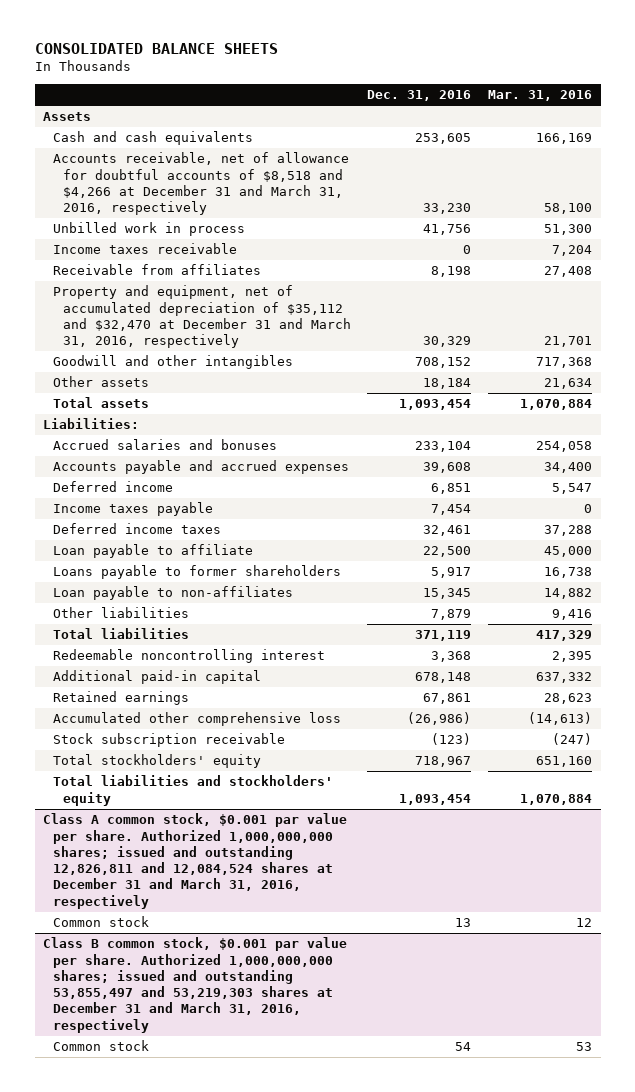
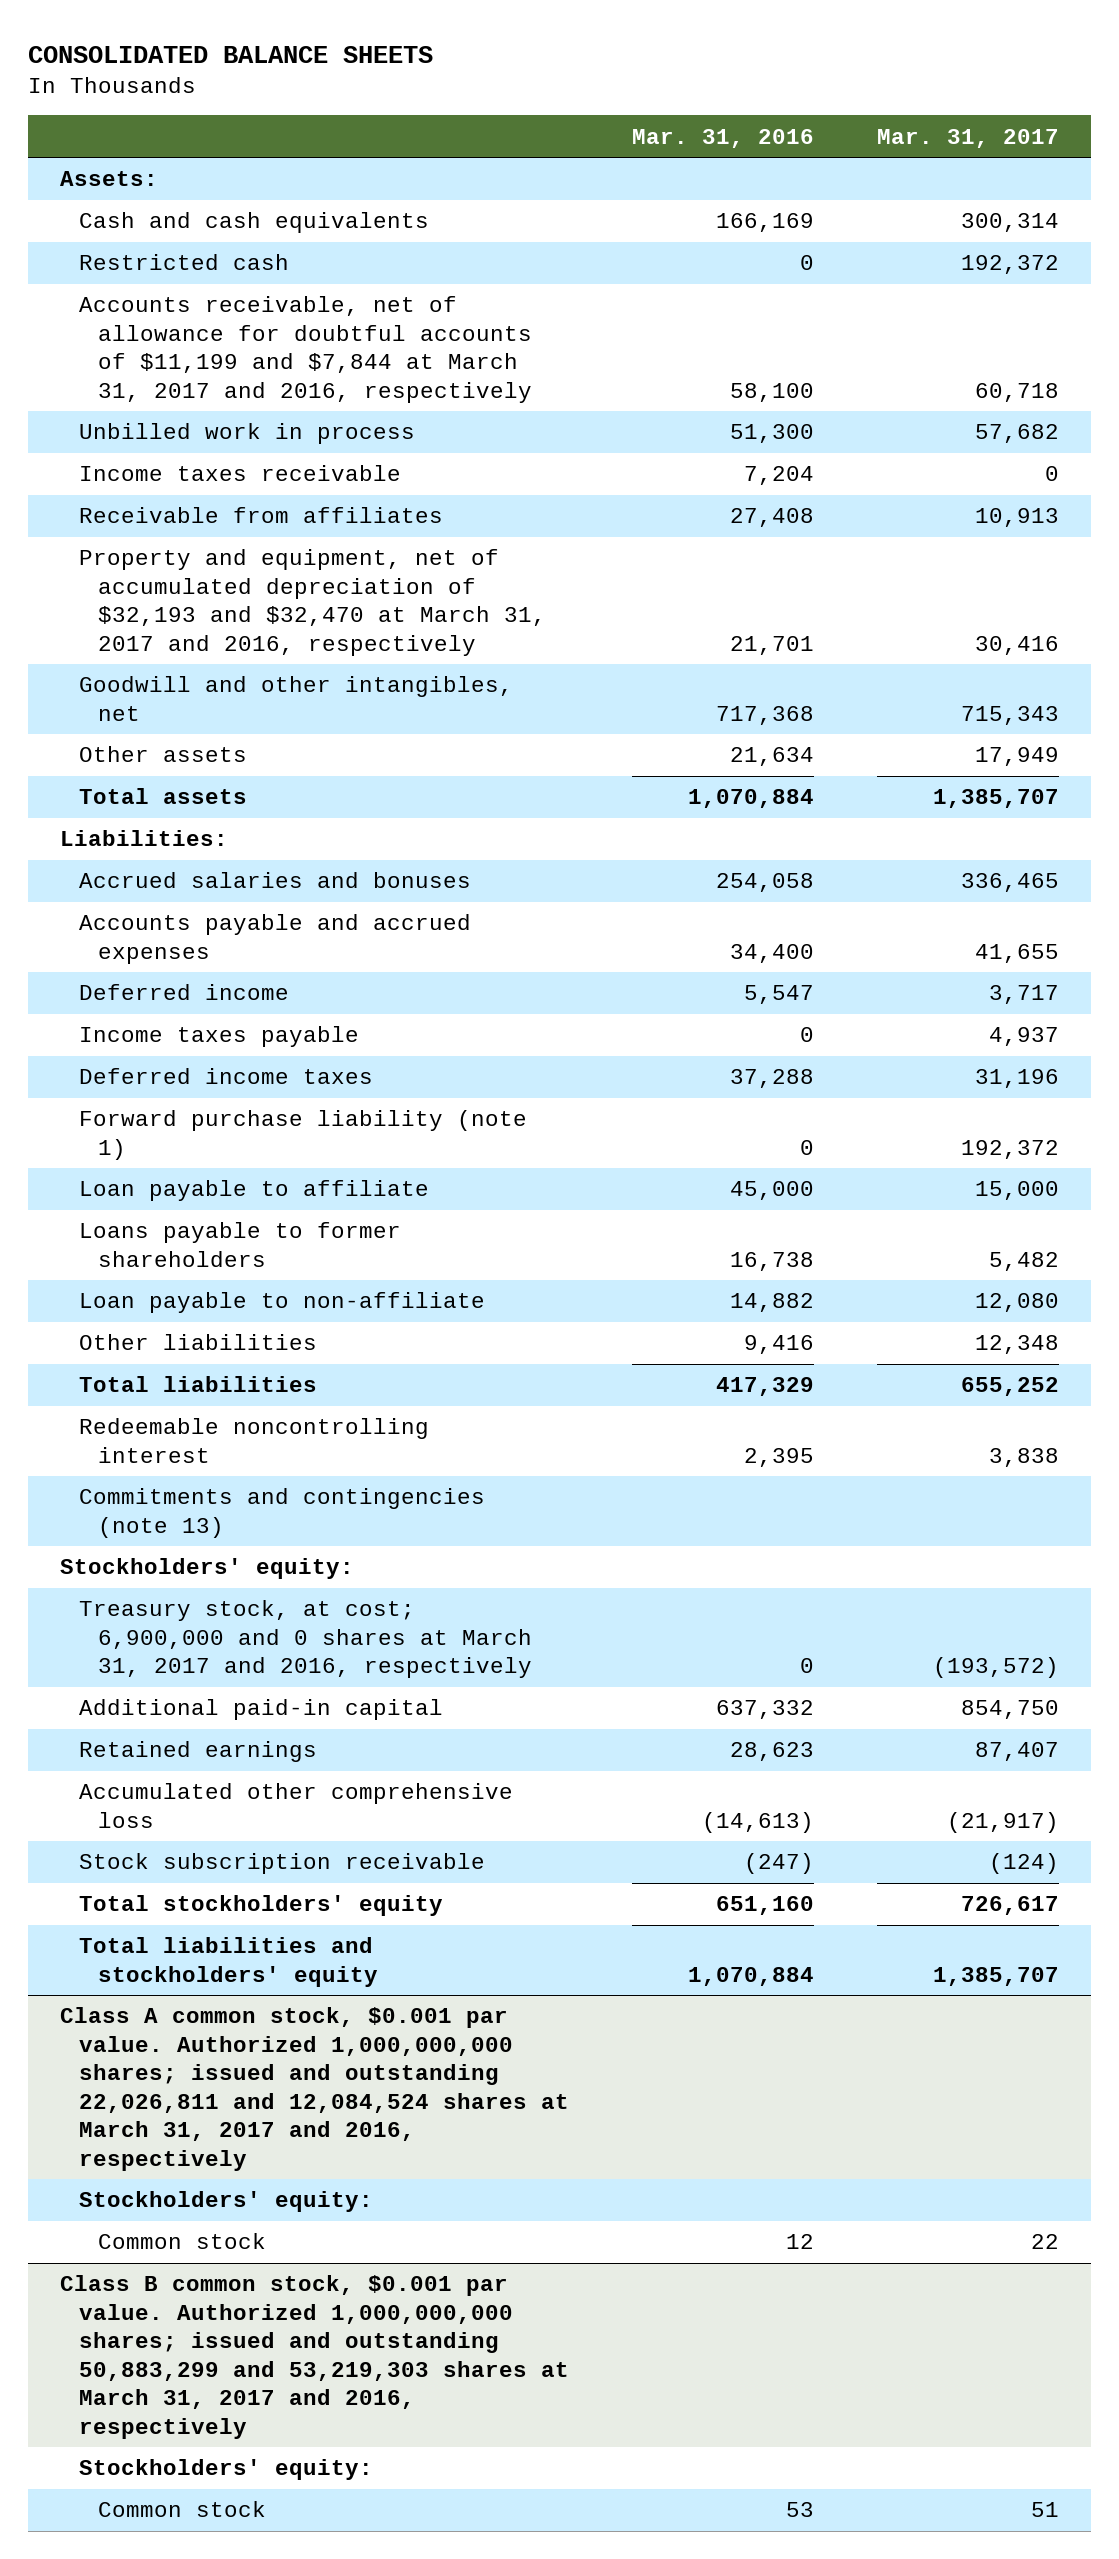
- | Dec. 31, 2016 | Mar. 31, 2016
+ | Mar. 31, 2016 | Mar. 31, 2017
- Assets
+ Assets:
- Accounts receivable, net of allowance for doubtful accounts of $8,518 and $4,266 at December 31 and March 31, 2016, respectively | 33,230 | 58,100
+ Restricted cash | 0 | 192,372
+ Accounts receivable, net of allowance for doubtful accounts of $11,199 and $7,844 at March 31, 2017 and 2016, respectively | 58,100 | 60,718
- Property and equipment, net of accumulated depreciation of $35,112 and $32,470 at December 31 and March 31, 2016, respectively | 30,329 | 21,701
- Goodwill and other intangibles | 708,152 | 717,368
+ Property and equipment, net of accumulated depreciation of $32,193 and $32,470 at March 31, 2017 and 2016, respectively | 21,701 | 30,416
+ Goodwill and other intangibles, net | 717,368 | 715,343
+ Forward purchase liability (note 1) | 0 | 192,372
- Loan payable to non-affiliates | 15,345 | 14,882
+ Loan payable to non-affiliate | 14,882 | 12,080
+ Commitments and contingencies (note 13)
+ Stockholders' equity:
+ Treasury stock, at cost; 6,900,000 and 0 shares at March 31, 2017 and 2016, respectively | 0 | (193,572)
- Class A common stock, $0.001 par value per share. Authorized 1,000,000,000 shares; issued and outstanding 12,826,811 and 12,084,524 shares at December 31 and March 31, 2016, respectively
+ Class A common stock, $0.001 par value. Authorized 1,000,000,000 shares; issued and outstanding 22,026,811 and 12,084,524 shares at March 31, 2017 and 2016, respectively
+ Stockholders' equity:
- Class B common stock, $0.001 par value per share. Authorized 1,000,000,000 shares; issued and outstanding 53,855,497 and 53,219,303 shares at December 31 and March 31, 2016, respectively
+ Class B common stock, $0.001 par value. Authorized 1,000,000,000 shares; issued and outstanding 50,883,299 and 53,219,303 shares at March 31, 2017 and 2016, respectively
+ Stockholders' equity:

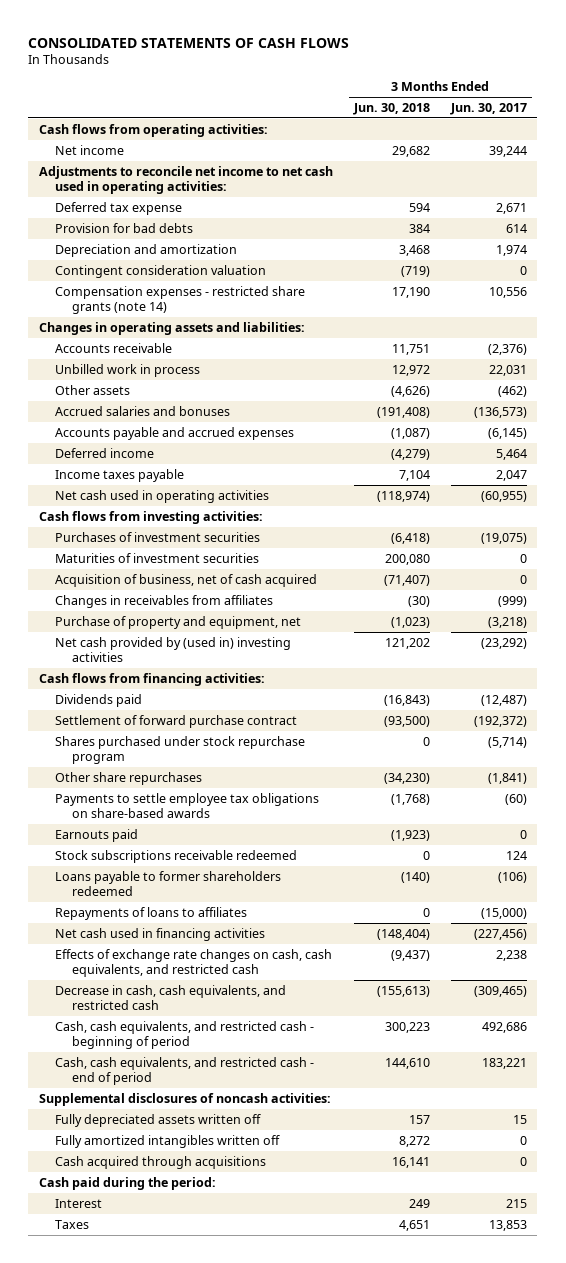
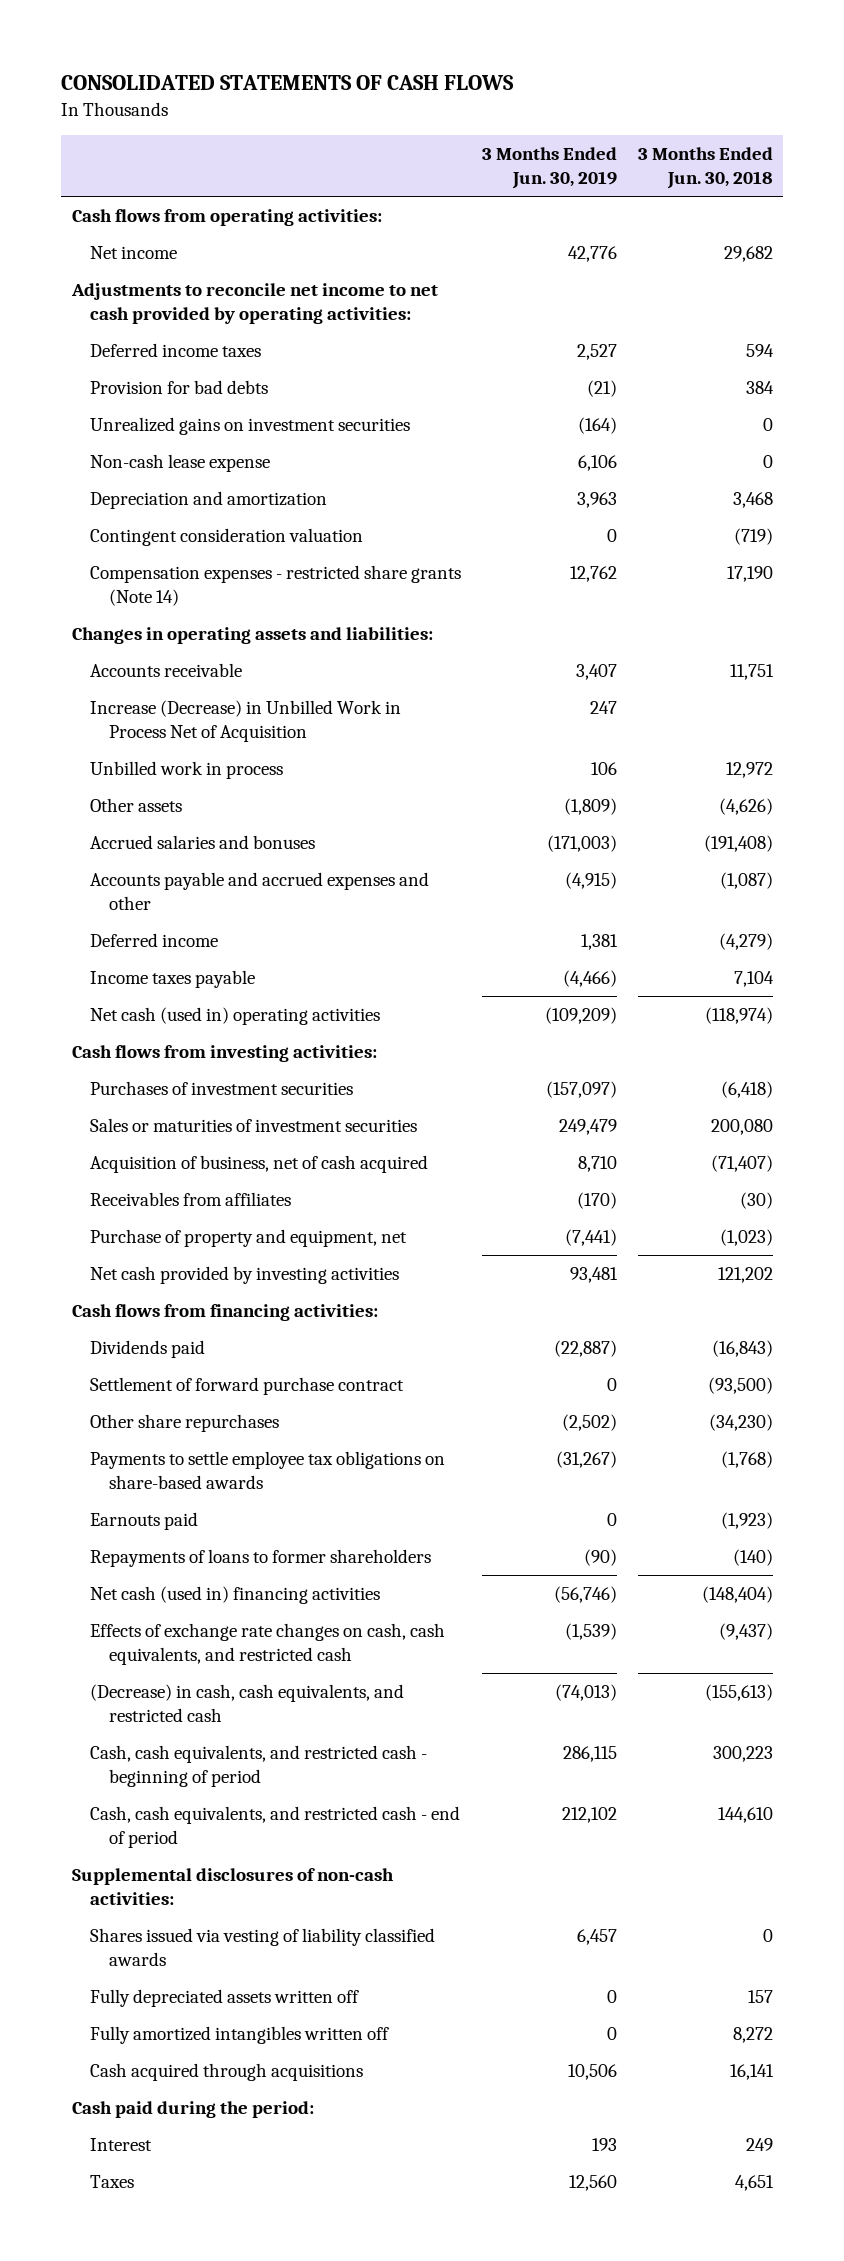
- | 3 Months Ended Jun. 30, 2018 | 3 Months Ended Jun. 30, 2017
+ | 3 Months Ended Jun. 30, 2019 | 3 Months Ended Jun. 30, 2018
- Adjustments to reconcile net income to net cash used in operating activities:
- Deferred tax expense | 594 | 2,671
+ Adjustments to reconcile net income to net cash provided by operating activities:
+ Deferred income taxes | 2,527 | 594
+ Unrealized gains on investment securities | (164) | 0
+ Non-cash lease expense | 6,106 | 0
- Compensation expenses - restricted share grants (note 14) | 17,190 | 10,556
+ Compensation expenses - restricted share grants (Note 14) | 12,762 | 17,190
+ Increase (Decrease) in Unbilled Work in Process Net of Acquisition | 247 |
- Accounts payable and accrued expenses | (1,087) | (6,145)
+ Accounts payable and accrued expenses and other | (4,915) | (1,087)
- Net cash used in operating activities | (118,974) | (60,955)
+ Net cash (used in) operating activities | (109,209) | (118,974)
- Maturities of investment securities | 200,080 | 0
+ Sales or maturities of investment securities | 249,479 | 200,080
- Changes in receivables from affiliates | (30) | (999)
+ Receivables from affiliates | (170) | (30)
- Net cash provided by (used in) investing activities | 121,202 | (23,292)
+ Net cash provided by investing activities | 93,481 | 121,202
- Shares purchased under stock repurchase program | 0 | (5,714)
- Stock subscriptions receivable redeemed | 0 | 124
- Loans payable to former shareholders redeemed | (140) | (106)
- Repayments of loans to affiliates | 0 | (15,000)
- Net cash used in financing activities | (148,404) | (227,456)
+ Repayments of loans to former shareholders | (90) | (140)
+ Net cash (used in) financing activities | (56,746) | (148,404)
- Decrease in cash, cash equivalents, and restricted cash | (155,613) | (309,465)
+ (Decrease) in cash, cash equivalents, and restricted cash | (74,013) | (155,613)
- Supplemental disclosures of noncash activities:
+ Supplemental disclosures of non-cash activities:
+ Shares issued via vesting of liability classified awards | 6,457 | 0

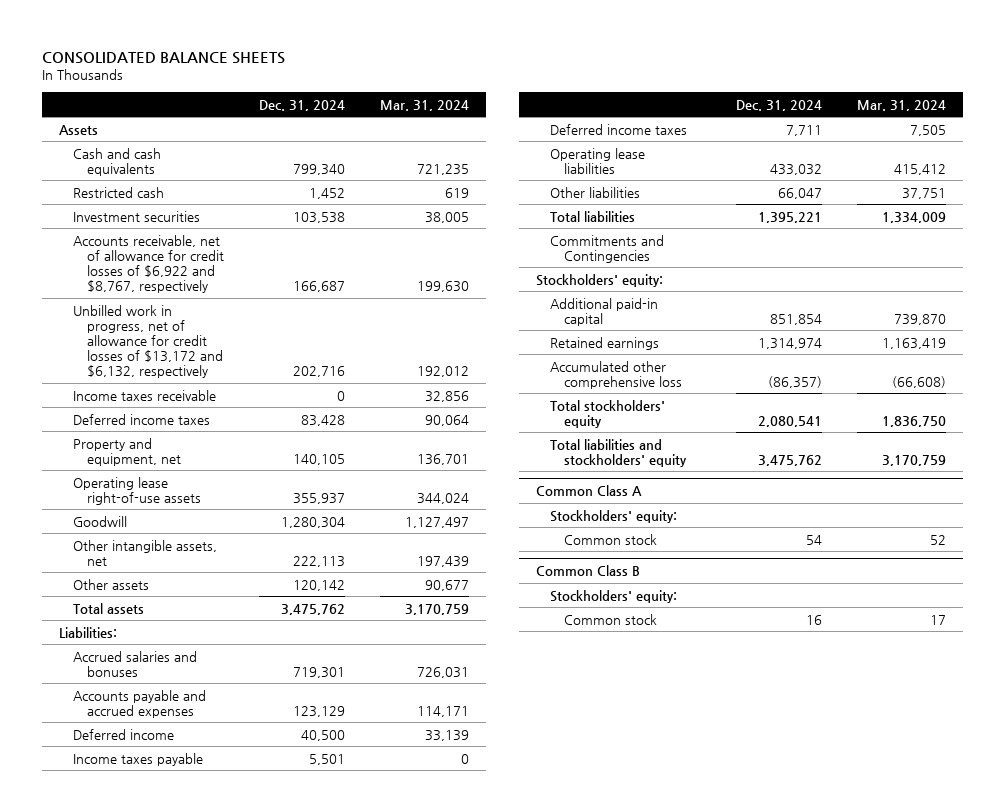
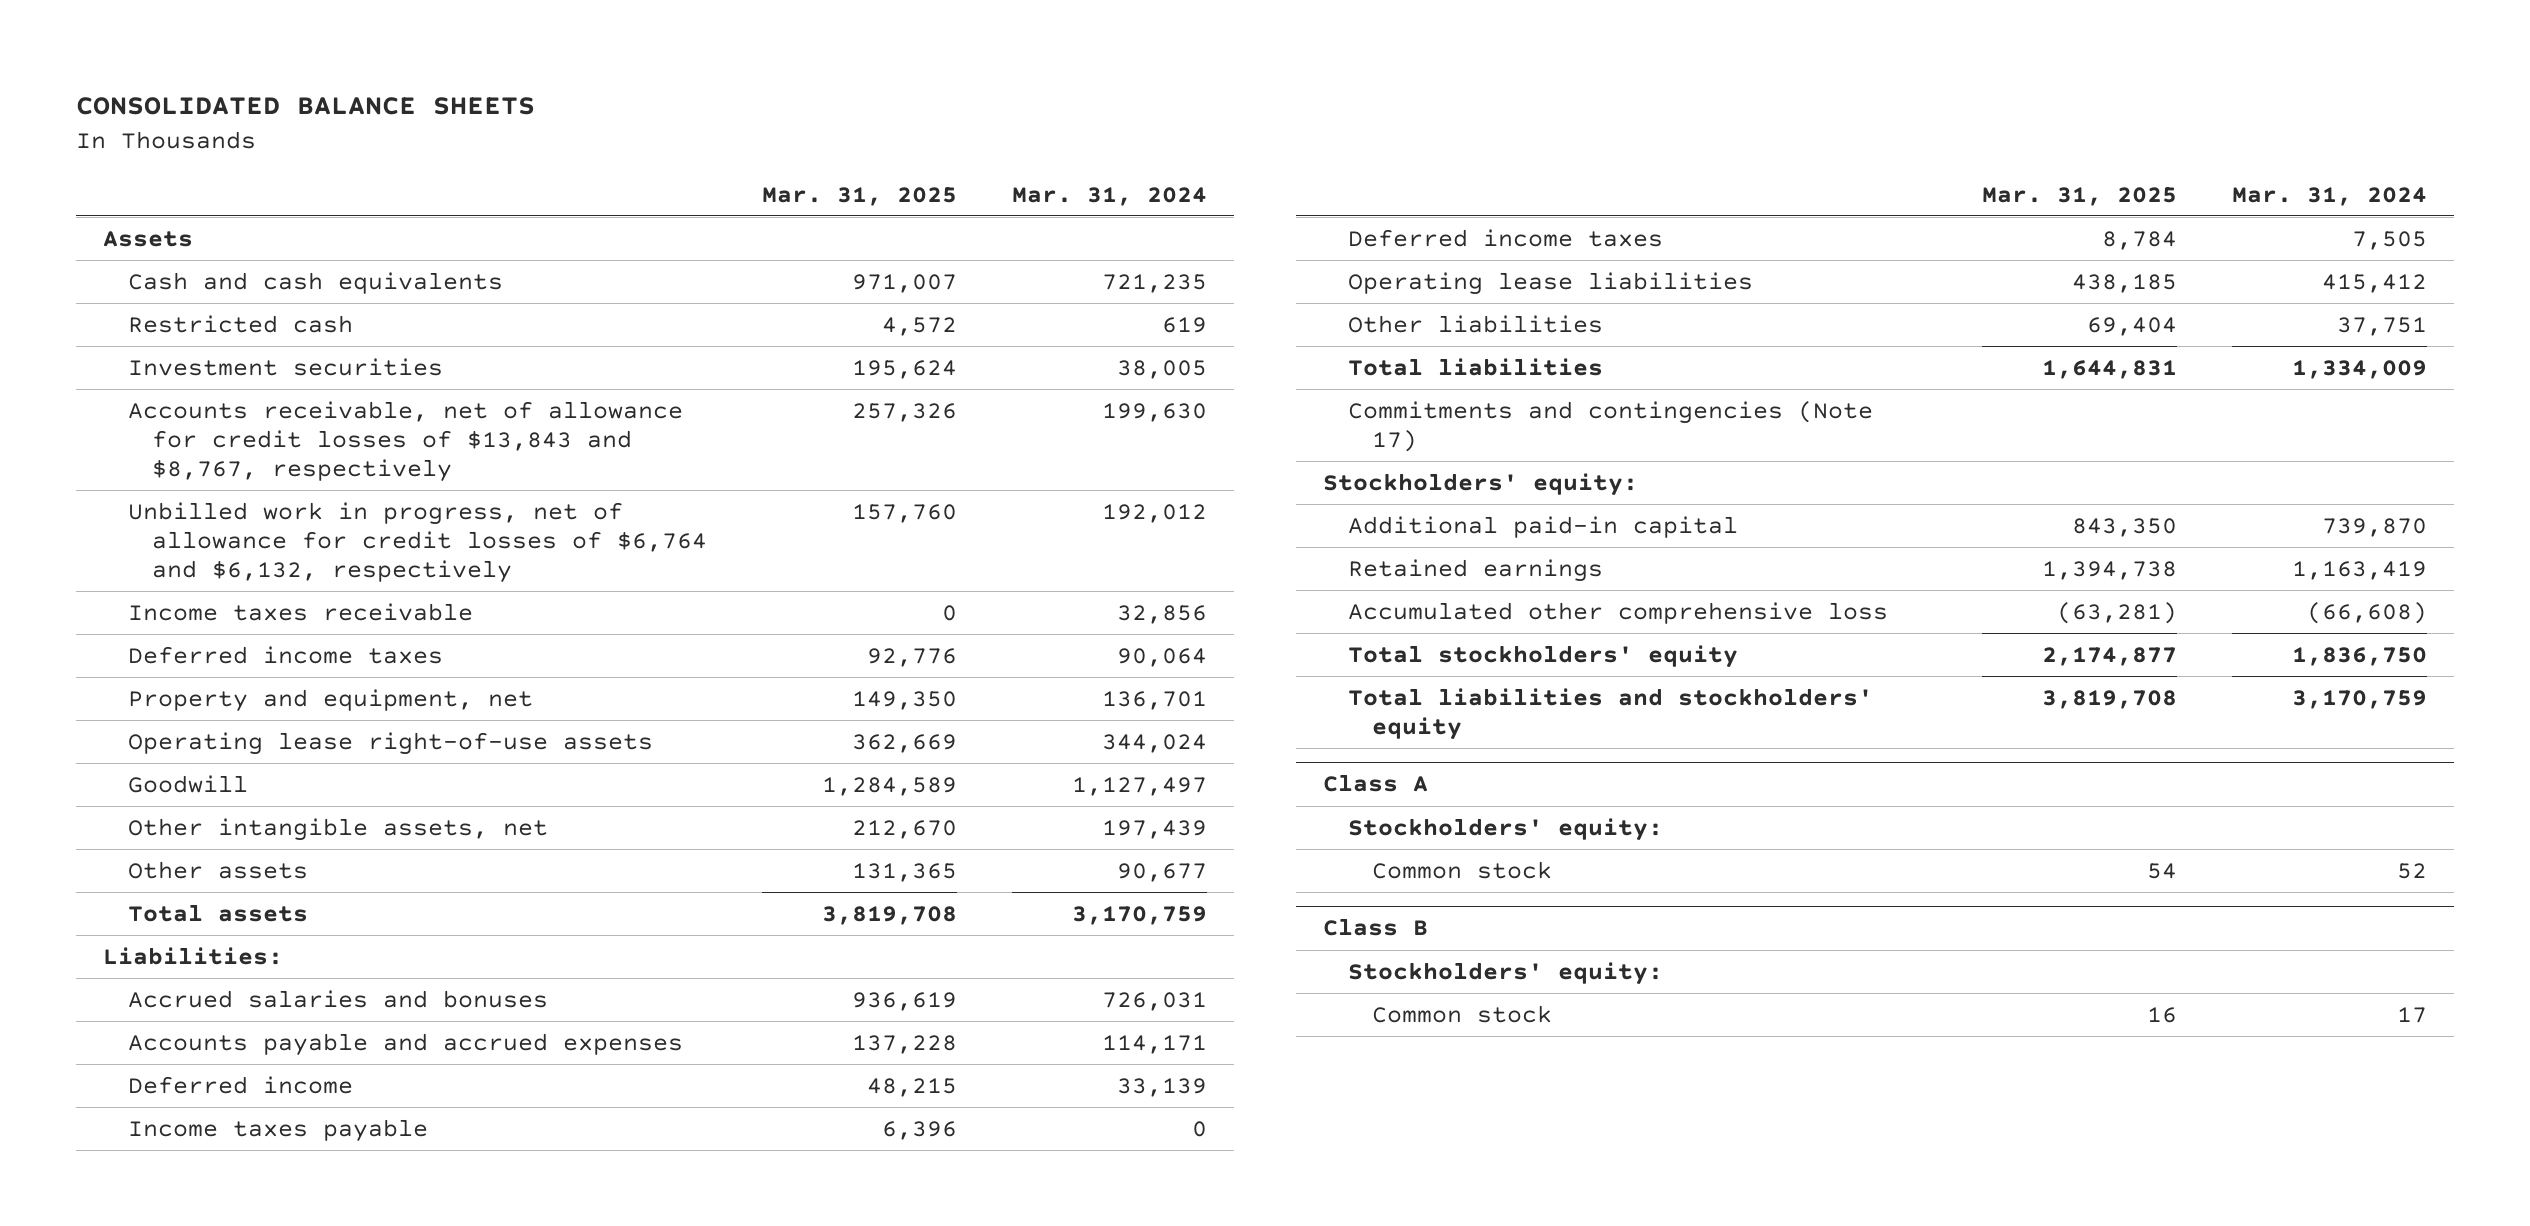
- | Dec. 31, 2024 | Mar. 31, 2024
+ | Mar. 31, 2025 | Mar. 31, 2024
- Accounts receivable, net of allowance for credit losses of $6,922 and $8,767, respectively | 166,687 | 199,630
- Unbilled work in progress, net of allowance for credit losses of $13,172 and $6,132, respectively | 202,716 | 192,012
+ Accounts receivable, net of allowance for credit losses of $13,843 and $8,767, respectively | 257,326 | 199,630
+ Unbilled work in progress, net of allowance for credit losses of $6,764 and $6,132, respectively | 157,760 | 192,012
- Commitments and Contingencies
+ Commitments and contingencies (Note 17)
- Common Class A
+ Class A
- Common Class B
+ Class B

